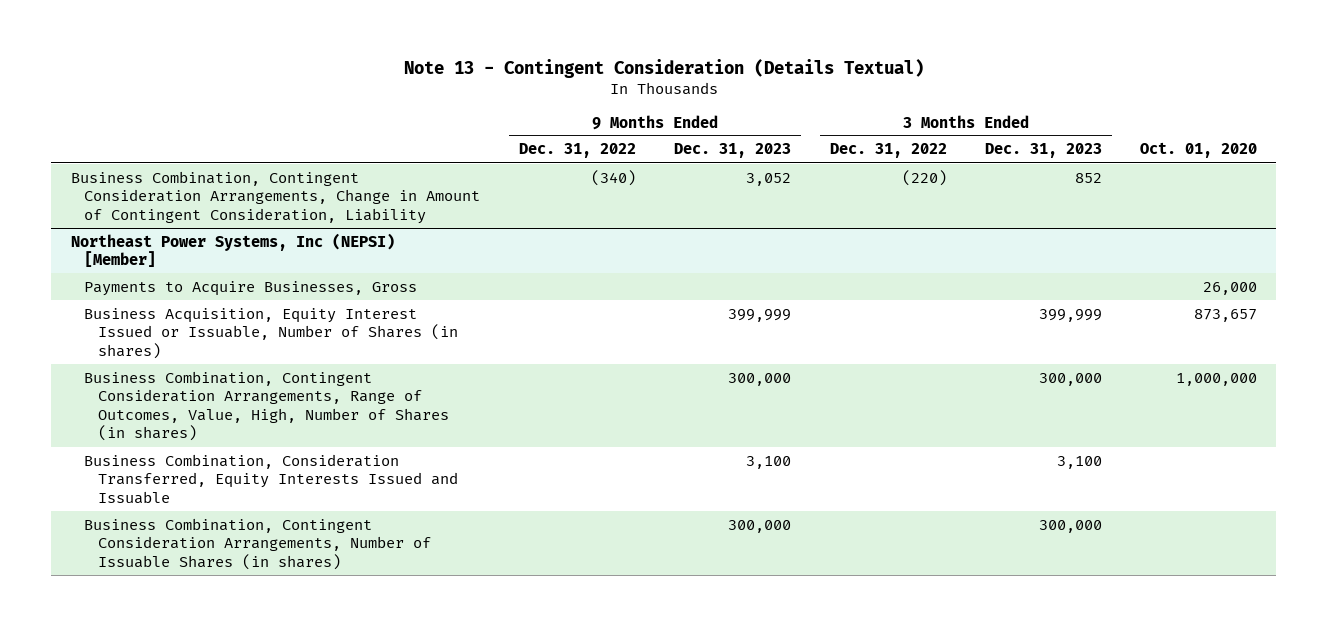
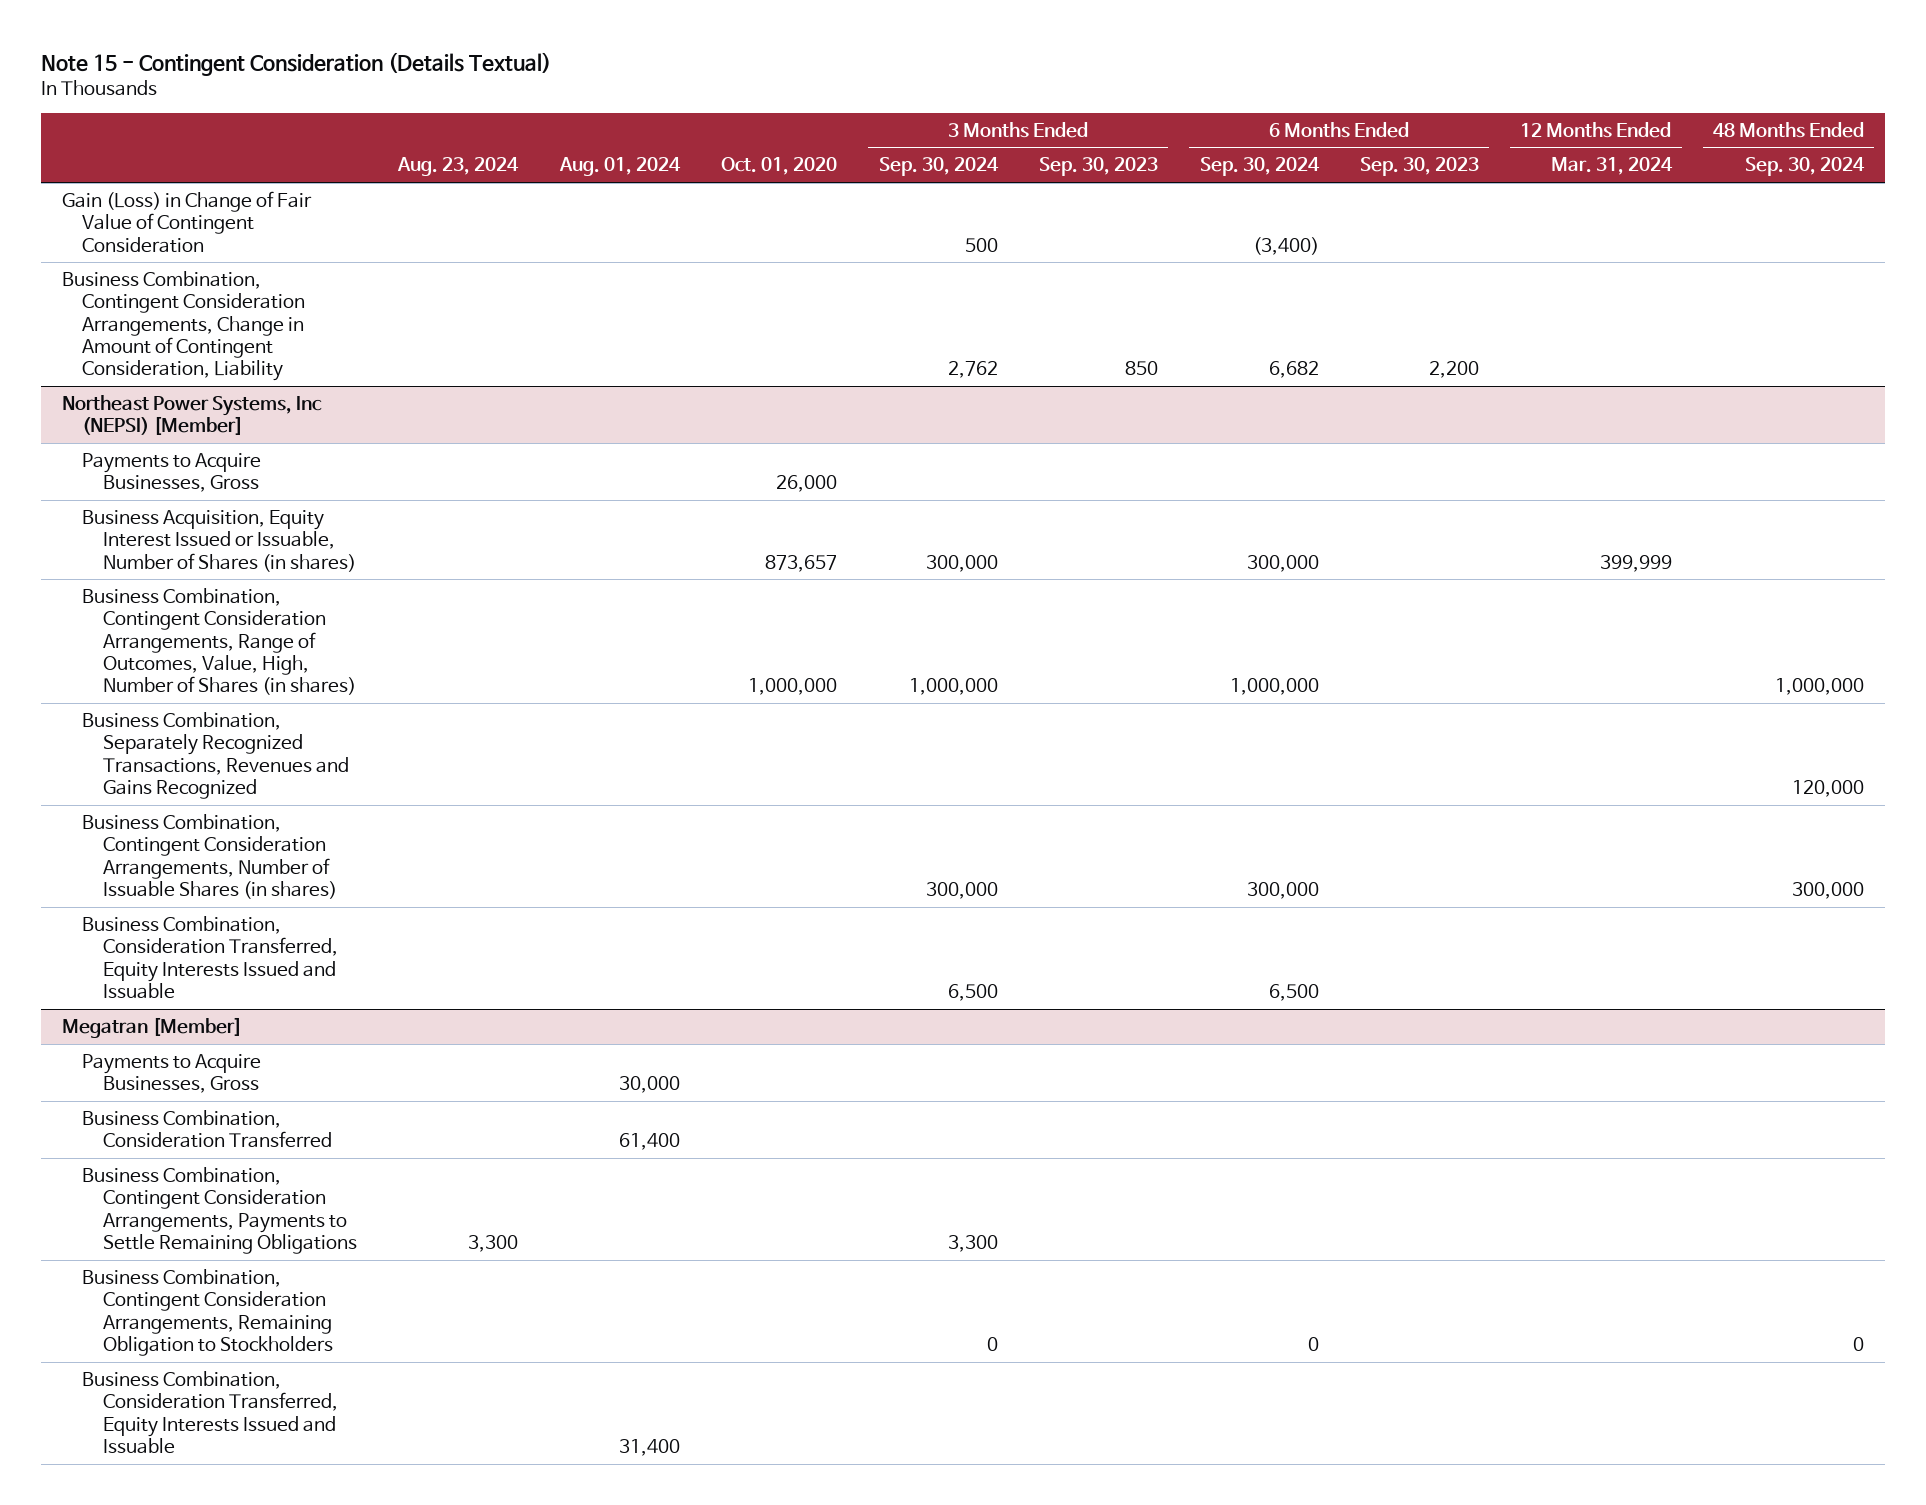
- Note 13 - Contingent Consideration (Details Textual)
+ Note 15 - Contingent Consideration (Details Textual)
- | 9 Months Ended Dec. 31, 2022 | 9 Months Ended Dec. 31, 2023 | 3 Months Ended Dec. 31, 2022 | 3 Months Ended Dec. 31, 2023 | Oct. 01, 2020
+ | Aug. 23, 2024 | Aug. 01, 2024 | Oct. 01, 2020 | 3 Months Ended Sep. 30, 2024 | 3 Months Ended Sep. 30, 2023 | 6 Months Ended Sep. 30, 2024 | 6 Months Ended Sep. 30, 2023 | 12 Months Ended Mar. 31, 2024 | 48 Months Ended Sep. 30, 2024
+ Gain (Loss) in Change of Fair Value of Contingent Consideration | | | | 500 | | (3,400) | | |
@ Northeast Power Systems, Inc (NEPSI) [Member]
+ Business Combination, Separately Recognized Transactions, Revenues and Gains Recognized | | | | | | | | | 120,000
moved down: Business Combination, Consideration Transferred, Equity Interests Issued and Issuable | | | | 6,500 | | 6,500 | | |
+ Megatran [Member]
+ Payments to Acquire Businesses, Gross | | 30,000 | | | | | | |
+ Business Combination, Consideration Transferred | | 61,400 | | | | | | |
+ Business Combination, Contingent Consideration Arrangements, Payments to Settle Remaining Obligations | 3,300 | | | 3,300 | | | | |
+ Business Combination, Contingent Consideration Arrangements, Remaining Obligation to Stockholders | | | | 0 | | 0 | | | 0
+ Business Combination, Consideration Transferred, Equity Interests Issued and Issuable | | 31,400 | | | | | | |

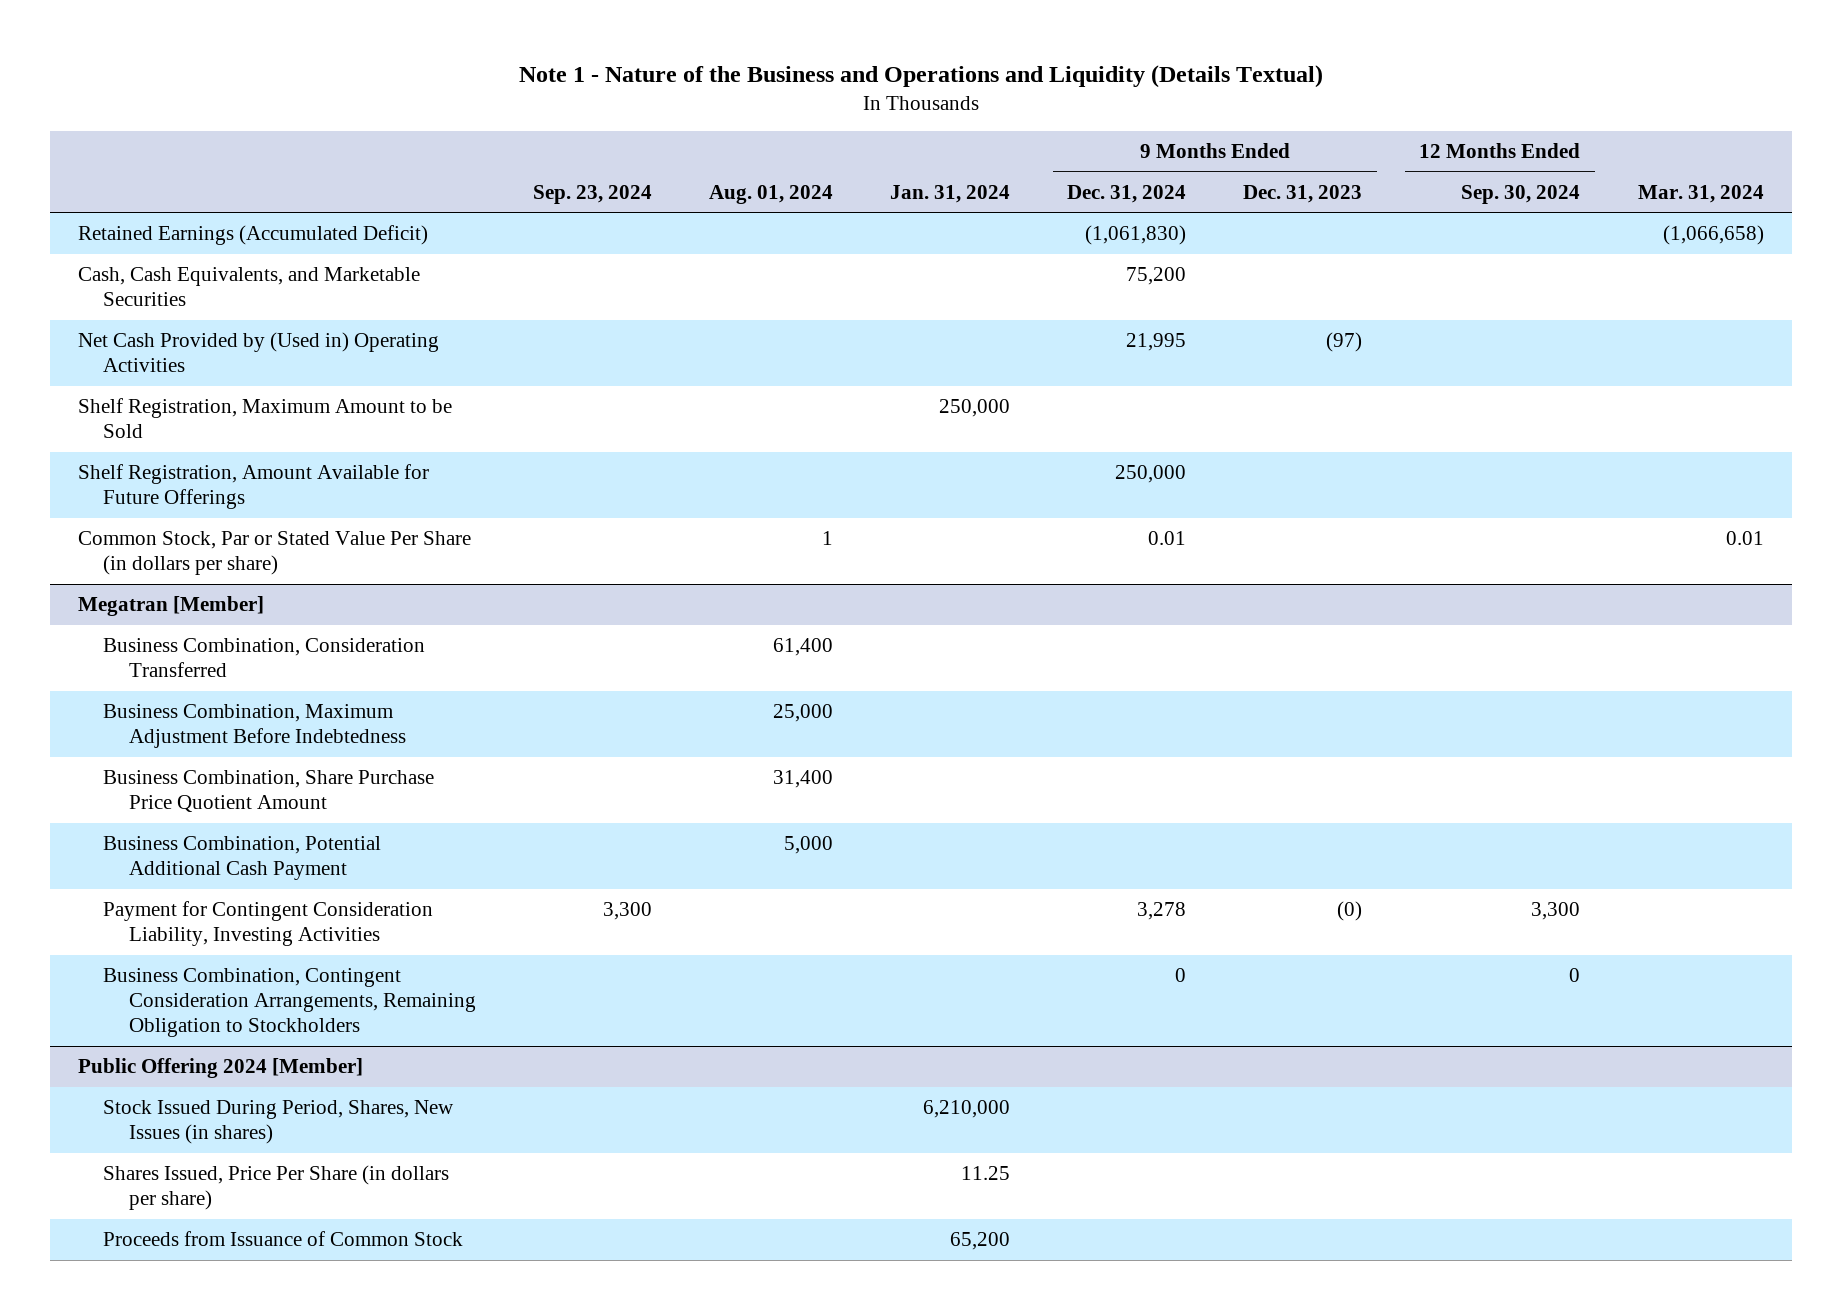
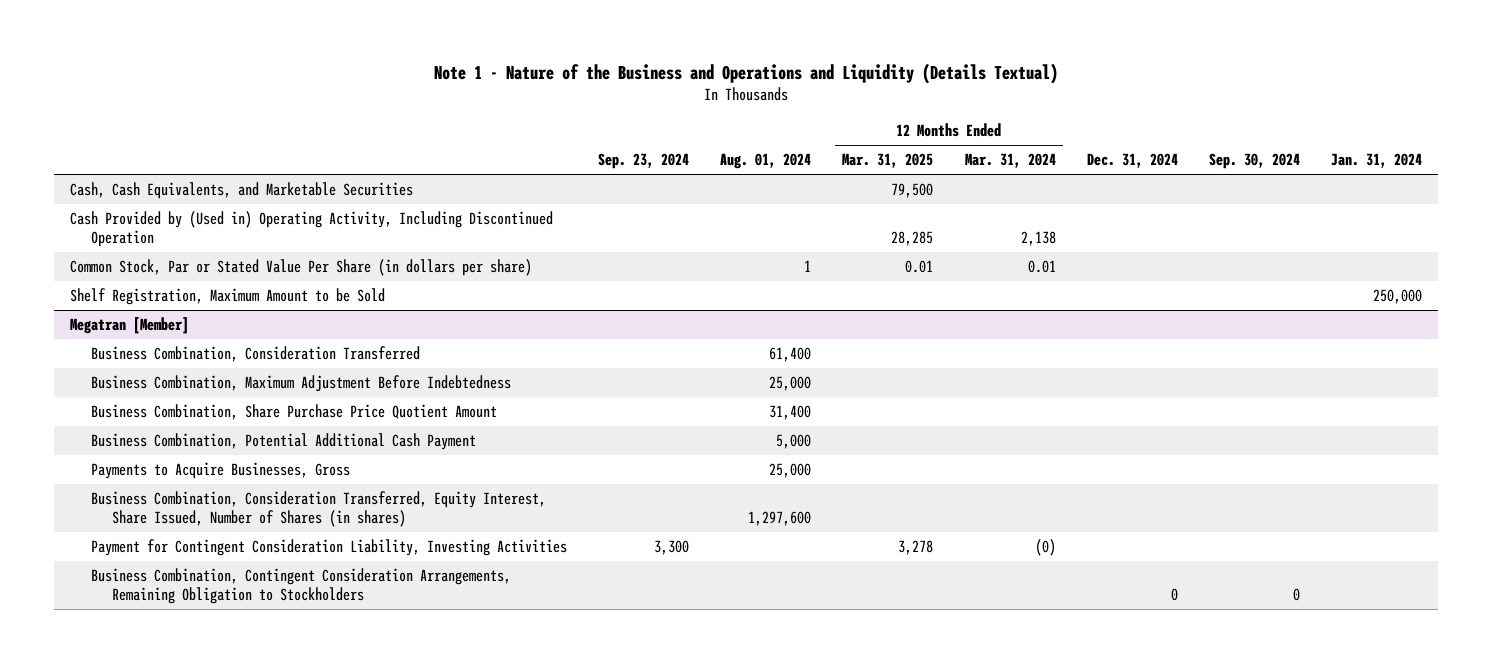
- | Sep. 23, 2024 | Aug. 01, 2024 | Jan. 31, 2024 | 9 Months Ended Dec. 31, 2024 | 9 Months Ended Dec. 31, 2023 | 12 Months Ended Sep. 30, 2024 | Mar. 31, 2024
+ | Sep. 23, 2024 | Aug. 01, 2024 | 12 Months Ended Mar. 31, 2025 | 12 Months Ended Mar. 31, 2024 | Dec. 31, 2024 | Sep. 30, 2024 | Jan. 31, 2024
- Retained Earnings (Accumulated Deficit) | | | | (1,061,830) | | | (1,066,658)
- Net Cash Provided by (Used in) Operating Activities | | | | 21,995 | (97) | |
- Shelf Registration, Amount Available for Future Offerings | | | | 250,000 | | |
+ Cash Provided by (Used in) Operating Activity, Including Discontinued Operation | | | 28,285 | 2,138 | | |
moved down: Shelf Registration, Maximum Amount to be Sold | | | | | | | 250,000
@ Megatran [Member]
+ Payments to Acquire Businesses, Gross | | 25,000 | | | | |
+ Business Combination, Consideration Transferred, Equity Interest, Share Issued, Number of Shares (in shares) | | 1,297,600 | | | | |
- Public Offering 2024 [Member]
- Stock Issued During Period, Shares, New Issues (in shares) | | | 6,210,000 | | | |
- Shares Issued, Price Per Share (in dollars per share) | | | 11.25 | | | |
- Proceeds from Issuance of Common Stock | | | 65,200 | | | |

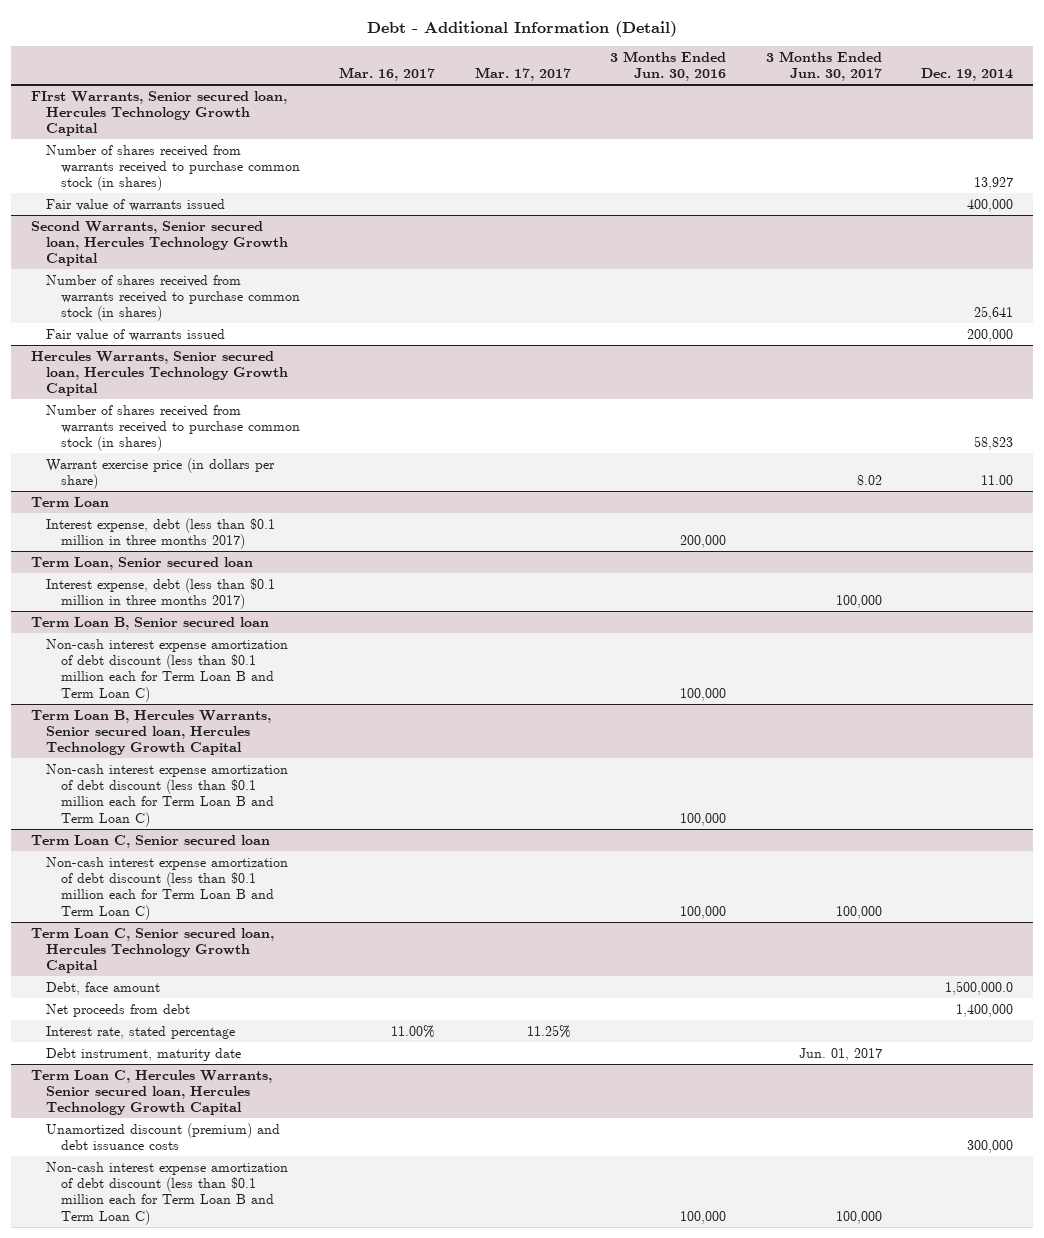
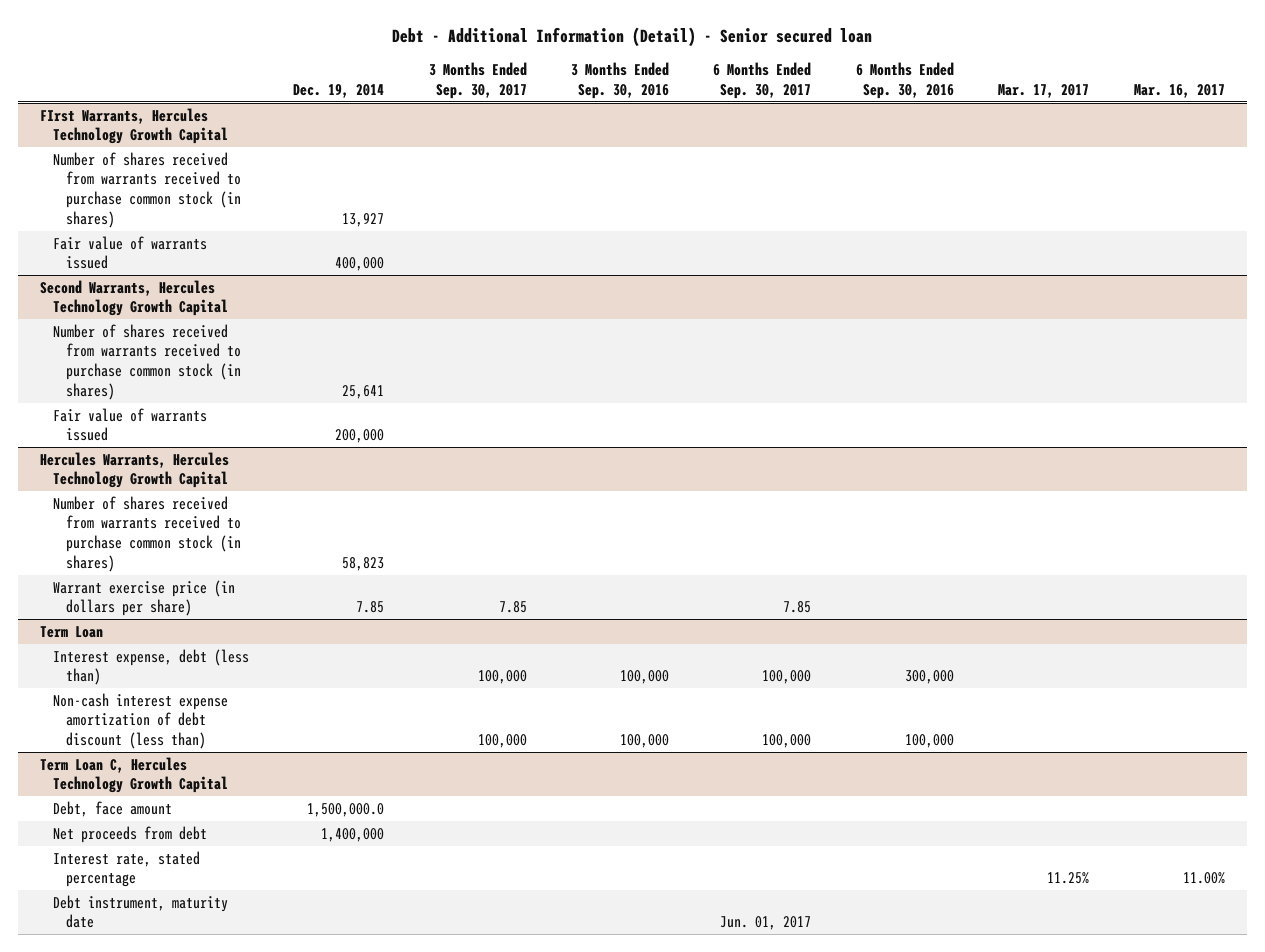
- Debt - Additional Information (Detail)
+ Debt - Additional Information (Detail) - Senior secured loan
- | Mar. 16, 2017 | Mar. 17, 2017 | 3 Months Ended Jun. 30, 2016 | 3 Months Ended Jun. 30, 2017 | Dec. 19, 2014
+ | Dec. 19, 2014 | 3 Months Ended Sep. 30, 2017 | 3 Months Ended Sep. 30, 2016 | 6 Months Ended Sep. 30, 2017 | 6 Months Ended Sep. 30, 2016 | Mar. 17, 2017 | Mar. 16, 2017
- FIrst Warrants, Senior secured loan, Hercules Technology Growth Capital
+ FIrst Warrants, Hercules Technology Growth Capital
- Second Warrants, Senior secured loan, Hercules Technology Growth Capital
+ Second Warrants, Hercules Technology Growth Capital
- Hercules Warrants, Senior secured loan, Hercules Technology Growth Capital
+ Hercules Warrants, Hercules Technology Growth Capital
- Warrant exercise price (in dollars per share) | | | | 8.02 | 11.00
+ Warrant exercise price (in dollars per share) | 7.85 | 7.85 | | 7.85 | | |
@ Term Loan
- Interest expense, debt (less than $0.1 million in three months 2017) | | | 200,000 | |
- Term Loan, Senior secured loan
- Interest expense, debt (less than $0.1 million in three months 2017) | | | | 100,000 |
- Term Loan B, Senior secured loan
- Non-cash interest expense amortization of debt discount (less than $0.1 million each for Term Loan B and Term Loan C) | | | 100,000 | |
- Term Loan B, Hercules Warrants, Senior secured loan, Hercules Technology Growth Capital
- Non-cash interest expense amortization of debt discount (less than $0.1 million each for Term Loan B and Term Loan C) | | | 100,000 | |
- Term Loan C, Senior secured loan
- Non-cash interest expense amortization of debt discount (less than $0.1 million each for Term Loan B and Term Loan C) | | | 100,000 | 100,000 |
- Term Loan C, Senior secured loan, Hercules Technology Growth Capital
@ Term Loan
+ Interest expense, debt (less than) | | 100,000 | 100,000 | 100,000 | 300,000 | |
+ Non-cash interest expense amortization of debt discount (less than) | | 100,000 | 100,000 | 100,000 | 100,000 | |
+ Term Loan C, Hercules Technology Growth Capital
- Term Loan C, Hercules Warrants, Senior secured loan, Hercules Technology Growth Capital
- Unamortized discount (premium) and debt issuance costs | | | | | 300,000
- Non-cash interest expense amortization of debt discount (less than $0.1 million each for Term Loan B and Term Loan C) | | | 100,000 | 100,000 |

